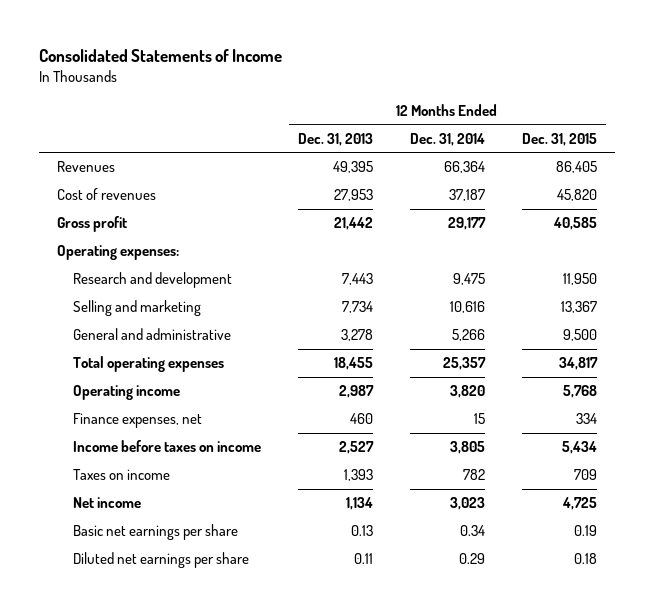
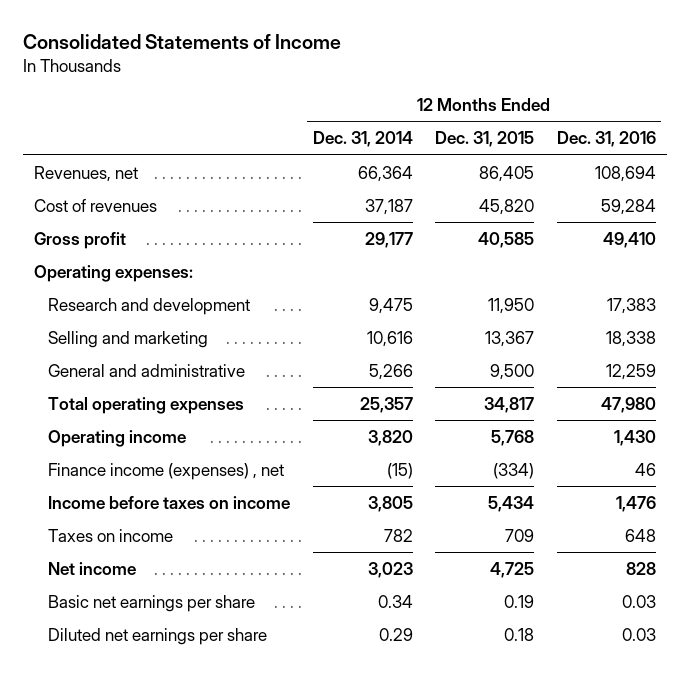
- | 12 Months Ended Dec. 31, 2013 | 12 Months Ended Dec. 31, 2014 | 12 Months Ended Dec. 31, 2015
+ | 12 Months Ended Dec. 31, 2014 | 12 Months Ended Dec. 31, 2015 | 12 Months Ended Dec. 31, 2016
- Revenues | 49,395 | 66,364 | 86,405
+ Revenues, net | 66,364 | 86,405 | 108,694
- Finance expenses, net | 460 | 15 | 334
+ Finance income (expenses) , net | (15) | (334) | 46

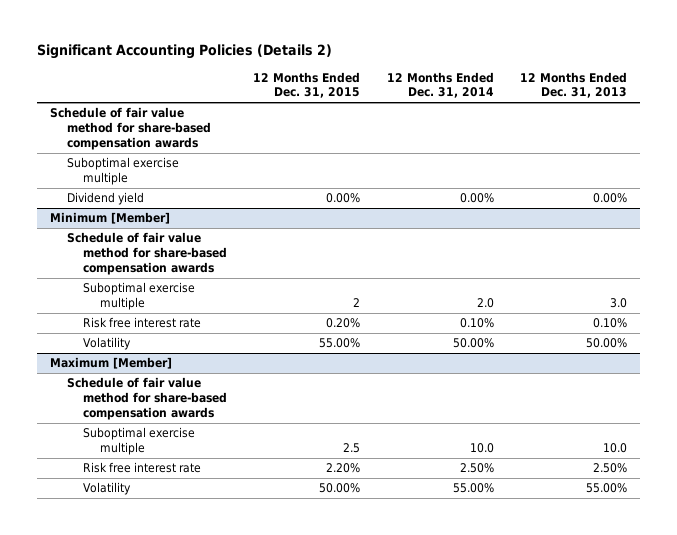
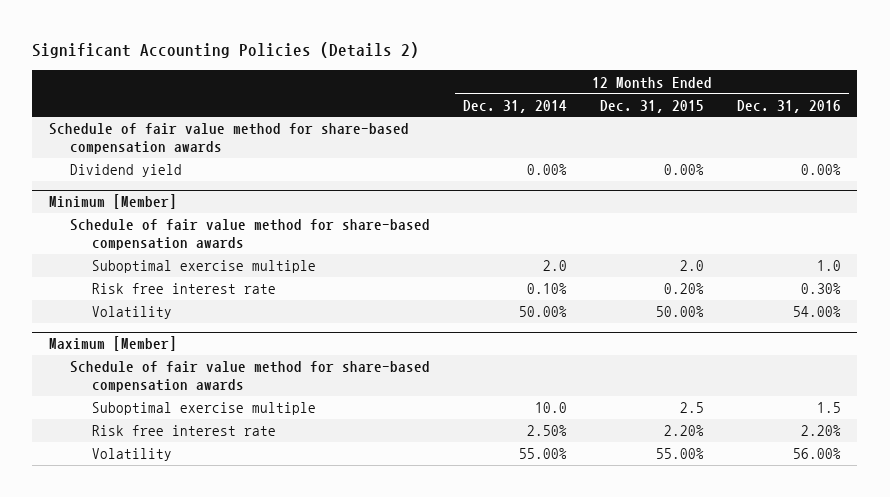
- | 12 Months Ended Dec. 31, 2015 | 12 Months Ended Dec. 31, 2014 | 12 Months Ended Dec. 31, 2013
+ | 12 Months Ended Dec. 31, 2014 | 12 Months Ended Dec. 31, 2015 | 12 Months Ended Dec. 31, 2016
- Suboptimal exercise multiple
@ Minimum [Member]
- Suboptimal exercise multiple | 2 | 2.0 | 3.0
+ Suboptimal exercise multiple | 2.0 | 2.0 | 1.0
- Volatility | 55.00% | 50.00% | 50.00%
+ Volatility | 50.00% | 50.00% | 54.00%
@ Maximum [Member]
- Volatility | 50.00% | 55.00% | 55.00%
+ Volatility | 55.00% | 55.00% | 56.00%

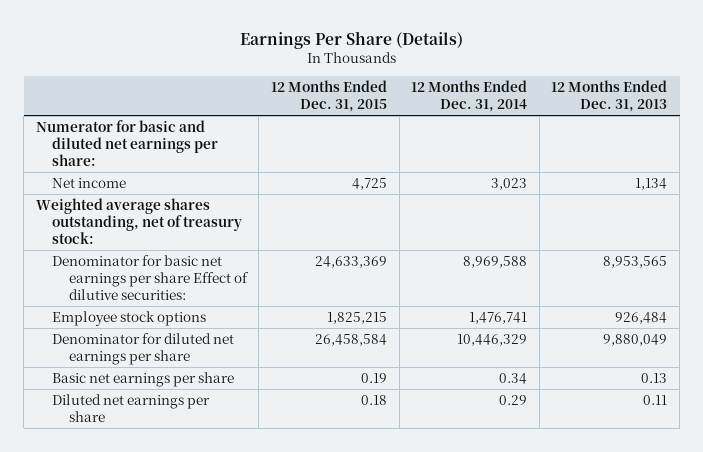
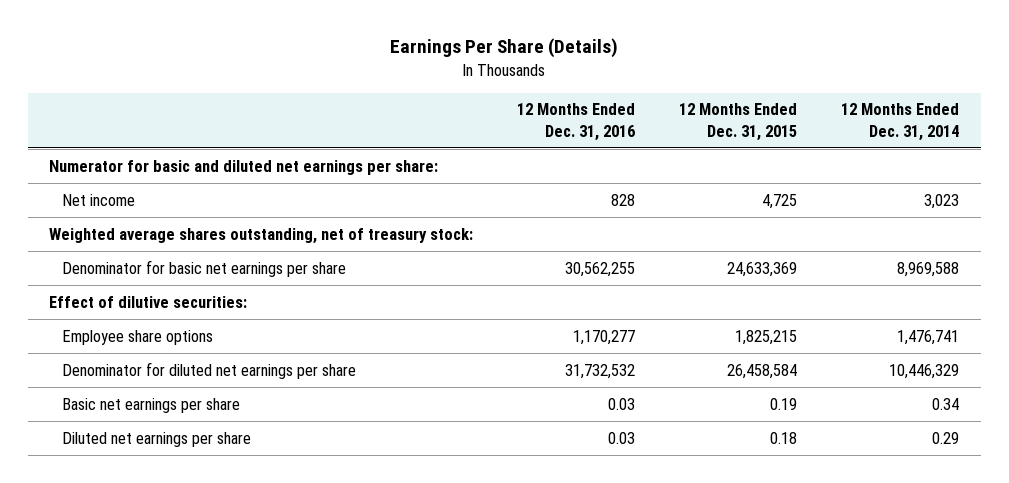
- | 12 Months Ended Dec. 31, 2015 | 12 Months Ended Dec. 31, 2014 | 12 Months Ended Dec. 31, 2013
+ | 12 Months Ended Dec. 31, 2016 | 12 Months Ended Dec. 31, 2015 | 12 Months Ended Dec. 31, 2014
- Denominator for basic net earnings per share Effect of dilutive securities: | 24,633,369 | 8,969,588 | 8,953,565
- Employee stock options | 1,825,215 | 1,476,741 | 926,484
+ Denominator for basic net earnings per share | 30,562,255 | 24,633,369 | 8,969,588
+ Effect of dilutive securities:
+ Employee share options | 1,170,277 | 1,825,215 | 1,476,741

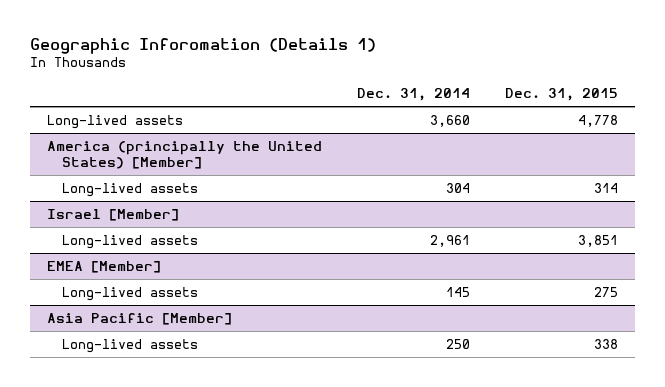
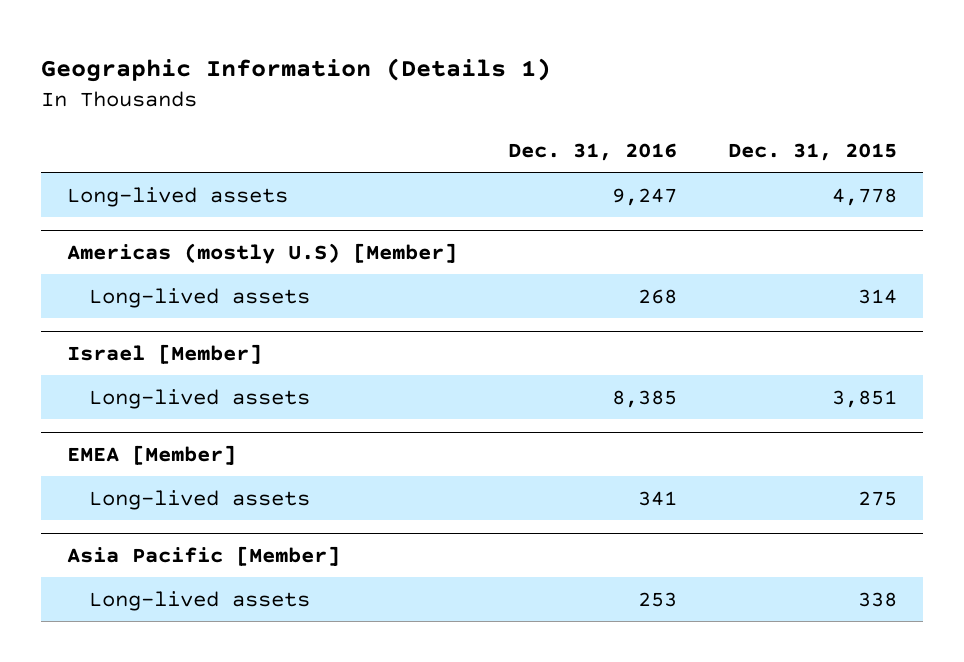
- Geographic Inforomation (Details 1)
+ Geographic Information (Details 1)
- | Dec. 31, 2014 | Dec. 31, 2015
+ | Dec. 31, 2016 | Dec. 31, 2015
- America (principally the United States) [Member]
+ Americas (mostly U.S) [Member]

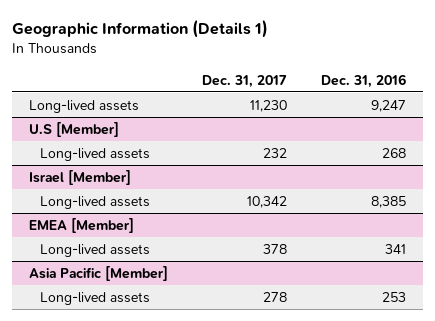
- | Dec. 31, 2016 | Dec. 31, 2015
+ | Dec. 31, 2017 | Dec. 31, 2016
- Americas (mostly U.S) [Member]
+ U.S [Member]

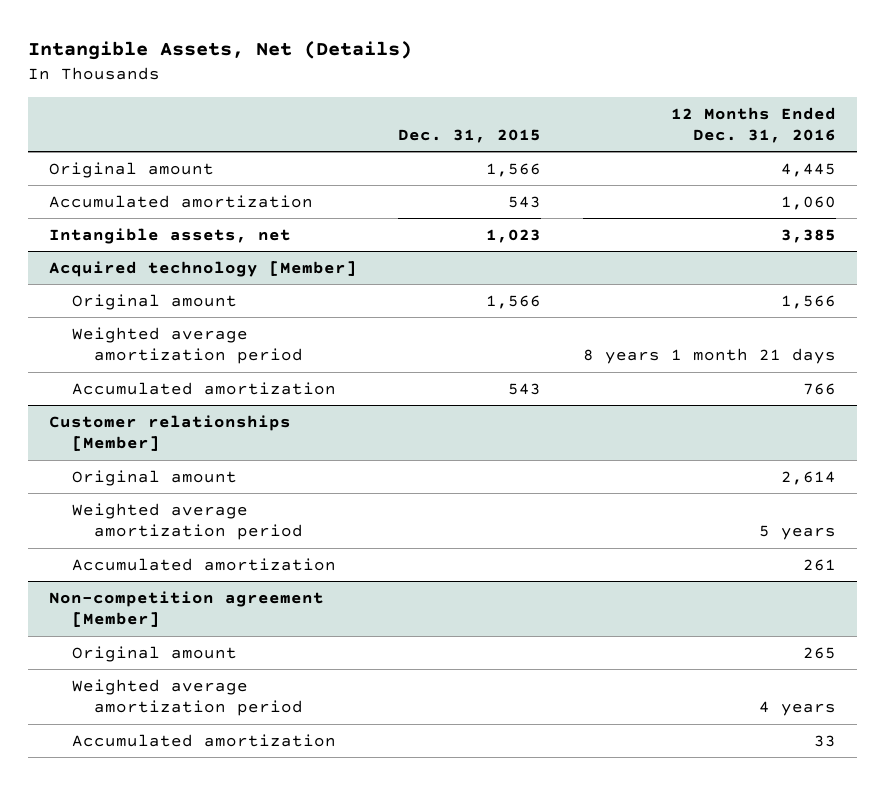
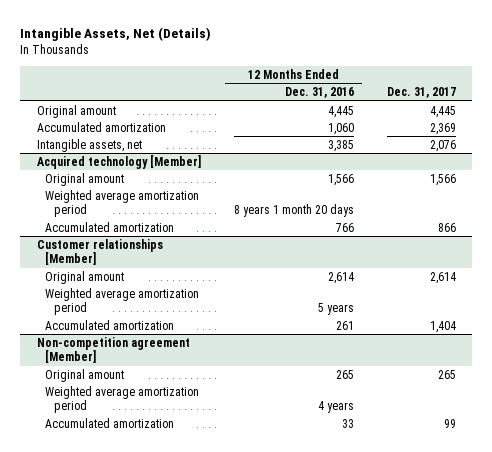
- | Dec. 31, 2015 | 12 Months Ended Dec. 31, 2016
+ | 12 Months Ended Dec. 31, 2016 | Dec. 31, 2017
@ Acquired technology [Member]
- Weighted average amortization period | | 8 years 1 month 21 days
+ Weighted average amortization period | 8 years 1 month 20 days |

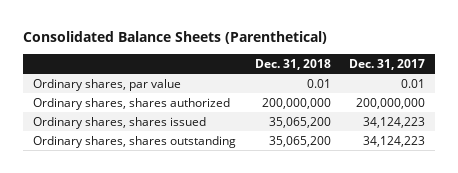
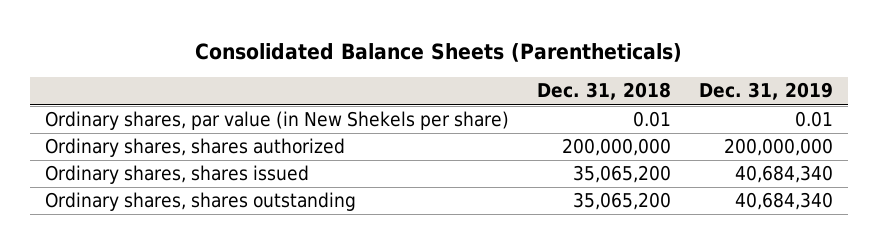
- Consolidated Balance Sheets (Parenthetical)
+ Consolidated Balance Sheets (Parentheticals)
- | Dec. 31, 2018 | Dec. 31, 2017
+ | Dec. 31, 2018 | Dec. 31, 2019
- Ordinary shares, par value | 0.01 | 0.01
+ Ordinary shares, par value (in New Shekels per share) | 0.01 | 0.01

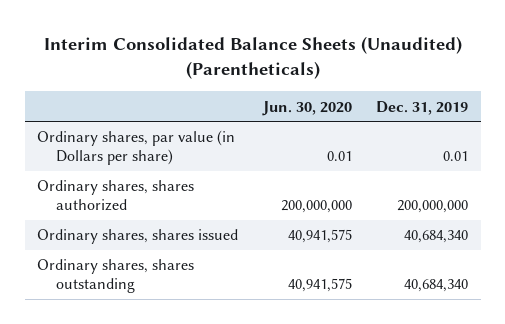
- Consolidated Balance Sheets (Parentheticals)
+ Interim Consolidated Balance Sheets (Unaudited) (Parentheticals)
- | Dec. 31, 2018 | Dec. 31, 2019
+ | Jun. 30, 2020 | Dec. 31, 2019
- Ordinary shares, par value (in New Shekels per share) | 0.01 | 0.01
+ Ordinary shares, par value (in Dollars per share) | 0.01 | 0.01

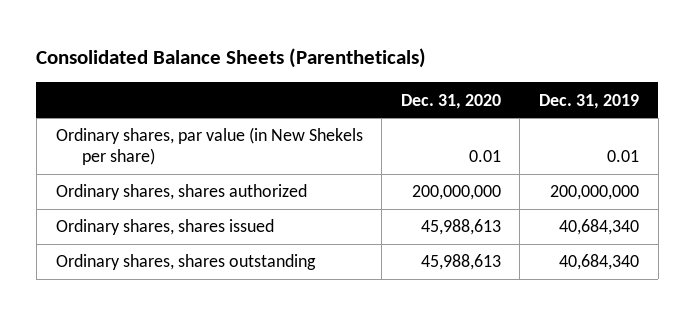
- Interim Consolidated Balance Sheets (Unaudited) (Parentheticals)
+ Consolidated Balance Sheets (Parentheticals)
- | Jun. 30, 2020 | Dec. 31, 2019
+ | Dec. 31, 2020 | Dec. 31, 2019
- Ordinary shares, par value (in Dollars per share) | 0.01 | 0.01
+ Ordinary shares, par value (in New Shekels per share) | 0.01 | 0.01

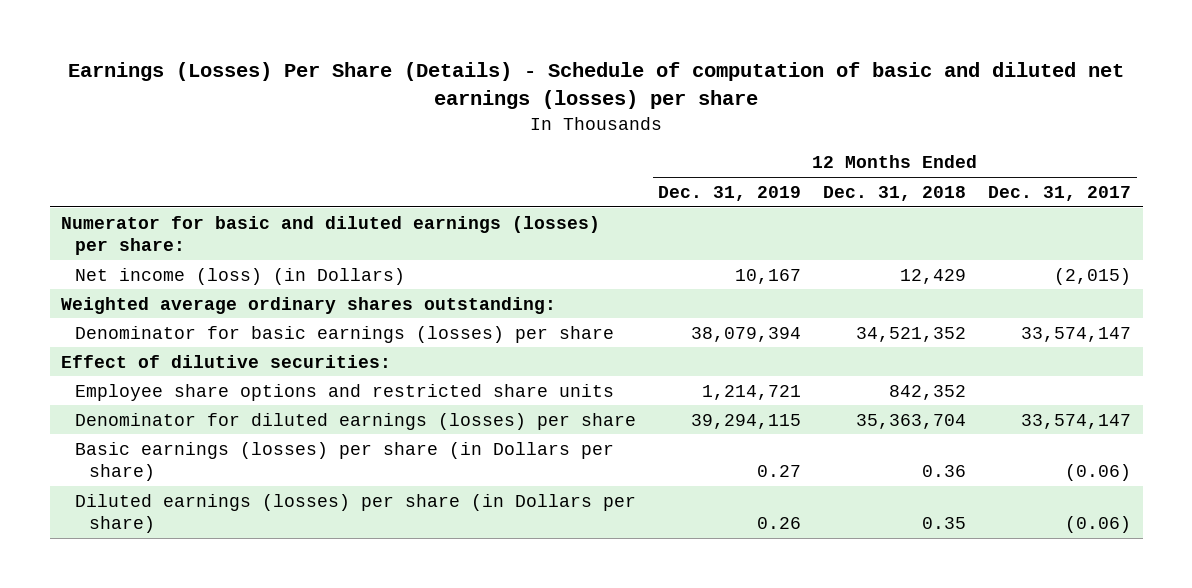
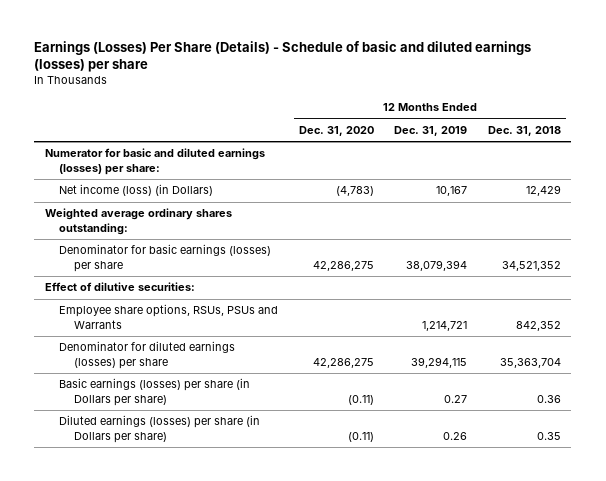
- Earnings (Losses) Per Share (Details) - Schedule of computation of basic and diluted net earnings (losses) per share
+ Earnings (Losses) Per Share (Details) - Schedule of basic and diluted earnings (losses) per share
- | 12 Months Ended Dec. 31, 2019 | 12 Months Ended Dec. 31, 2018 | 12 Months Ended Dec. 31, 2017
+ | 12 Months Ended Dec. 31, 2020 | 12 Months Ended Dec. 31, 2019 | 12 Months Ended Dec. 31, 2018
- Employee share options and restricted share units | 1,214,721 | 842,352 |
+ Employee share options, RSUs, PSUs and Warrants | | 1,214,721 | 842,352

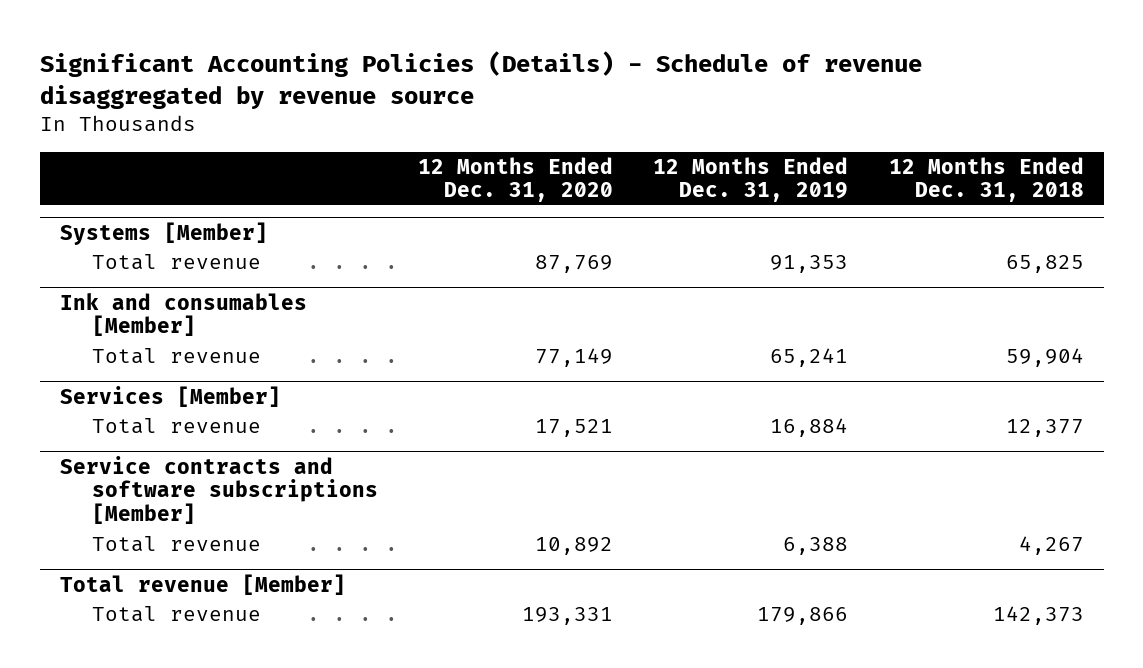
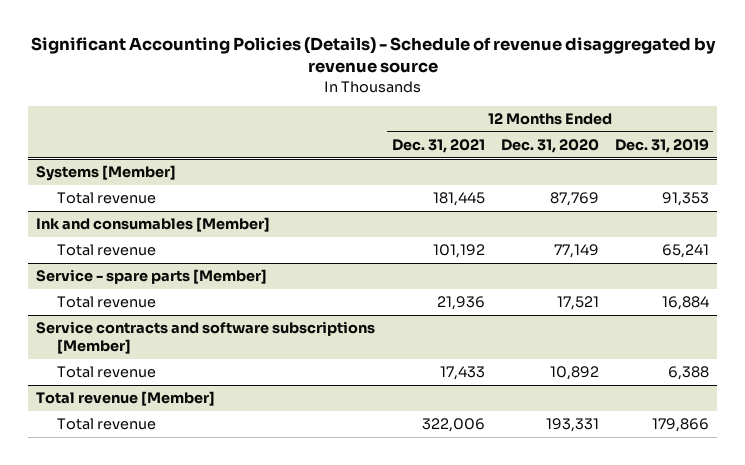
- | 12 Months Ended Dec. 31, 2020 | 12 Months Ended Dec. 31, 2019 | 12 Months Ended Dec. 31, 2018
+ | 12 Months Ended Dec. 31, 2021 | 12 Months Ended Dec. 31, 2020 | 12 Months Ended Dec. 31, 2019
- Services [Member]
+ Service - spare parts [Member]

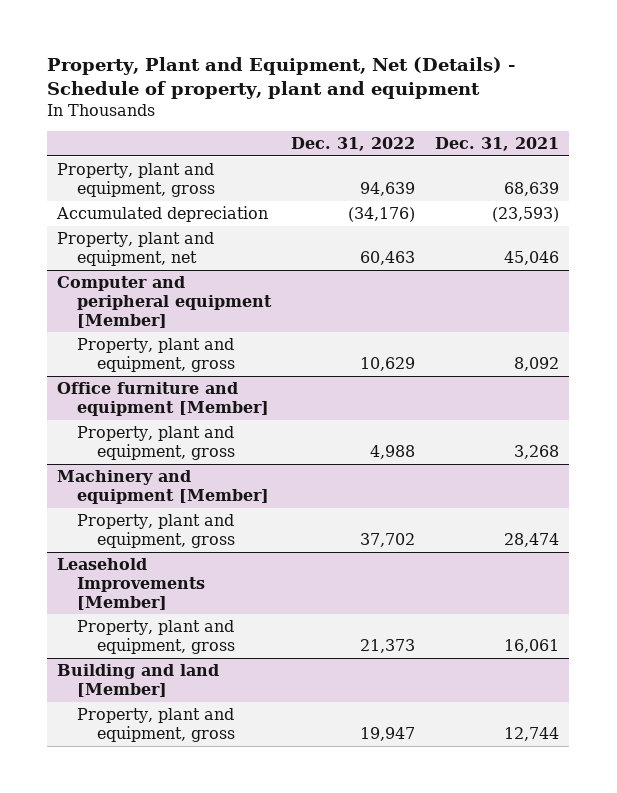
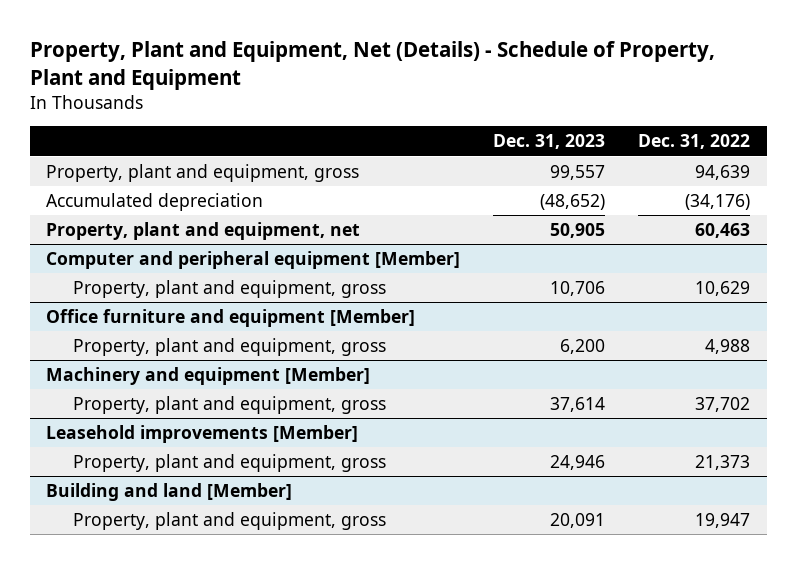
- Property, Plant and Equipment, Net (Details) - Schedule of property, plant and equipment
+ Property, Plant and Equipment, Net (Details) - Schedule of Property, Plant and Equipment
- | Dec. 31, 2022 | Dec. 31, 2021
+ | Dec. 31, 2023 | Dec. 31, 2022
- Leasehold Improvements [Member]
+ Leasehold improvements [Member]

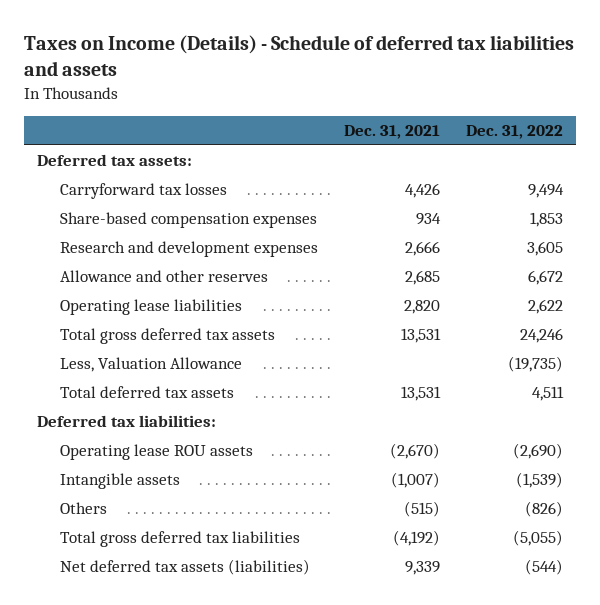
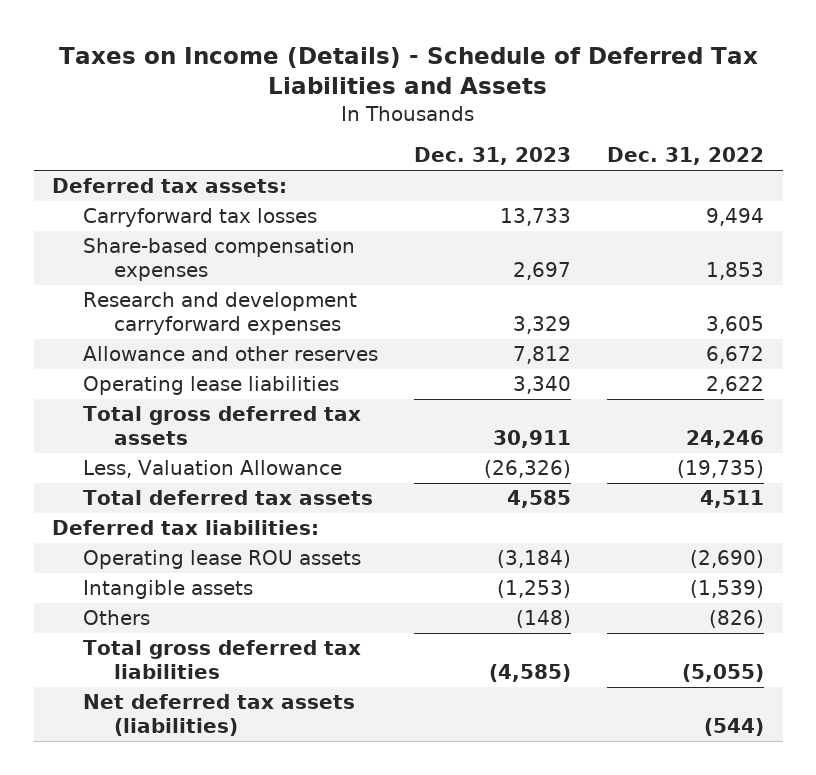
- Taxes on Income (Details) - Schedule of deferred tax liabilities and assets
+ Taxes on Income (Details) - Schedule of Deferred Tax Liabilities and Assets
- | Dec. 31, 2021 | Dec. 31, 2022
+ | Dec. 31, 2023 | Dec. 31, 2022
- Research and development expenses | 2,666 | 3,605
+ Research and development carryforward expenses | 3,329 | 3,605

